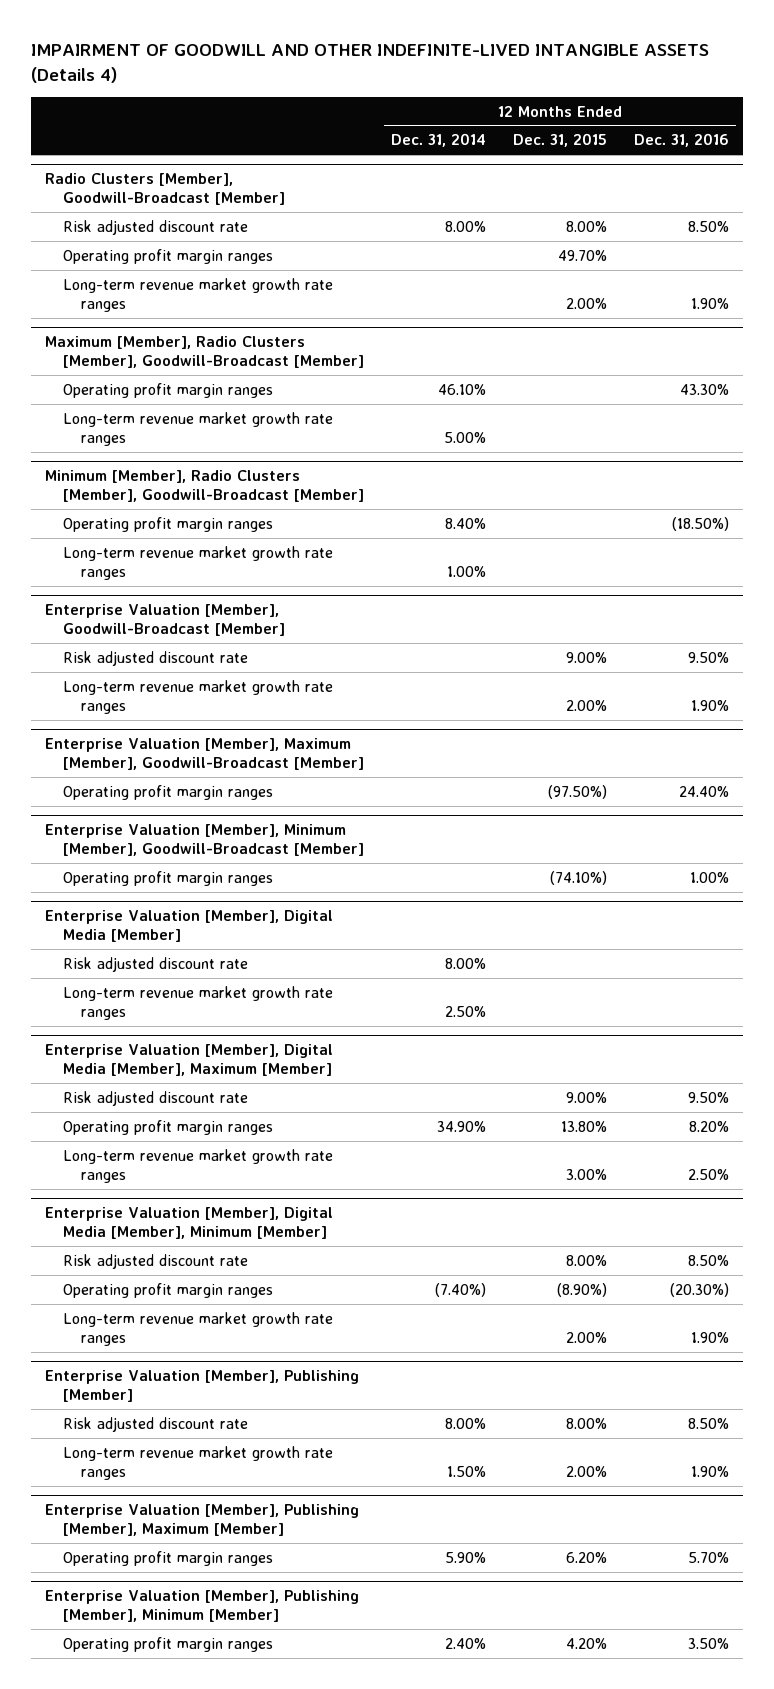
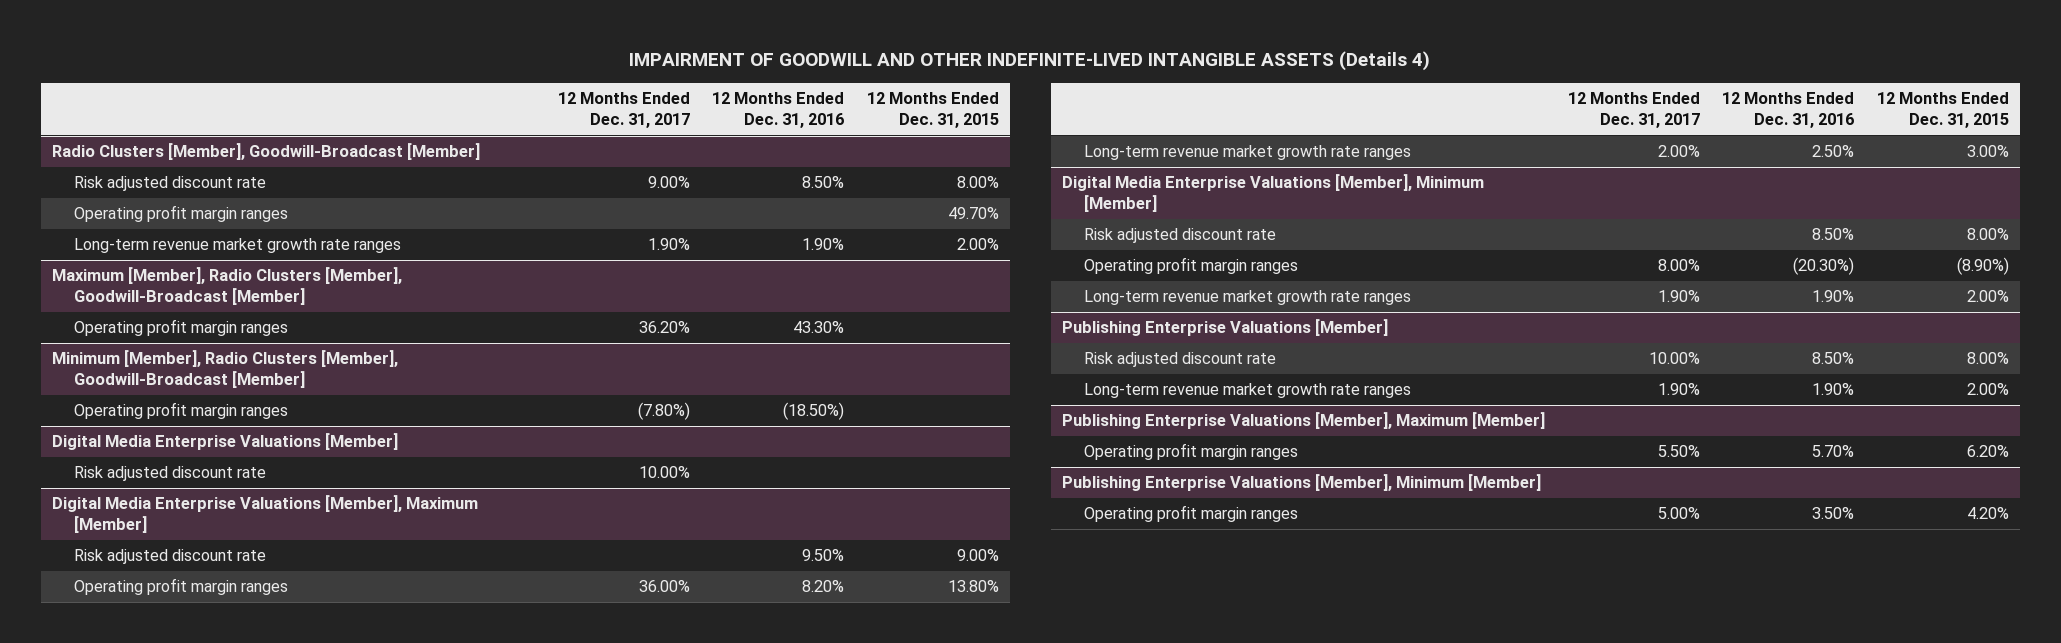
- | 12 Months Ended Dec. 31, 2014 | 12 Months Ended Dec. 31, 2015 | 12 Months Ended Dec. 31, 2016
+ | 12 Months Ended Dec. 31, 2017 | 12 Months Ended Dec. 31, 2016 | 12 Months Ended Dec. 31, 2015
@ Maximum [Member], Radio Clusters [Member], Goodwill-Broadcast [Member]
- Long-term revenue market growth rate ranges | 5.00% | |
@ Minimum [Member], Radio Clusters [Member], Goodwill-Broadcast [Member]
- Long-term revenue market growth rate ranges | 1.00% | |
- Enterprise Valuation [Member], Goodwill-Broadcast [Member]
- Risk adjusted discount rate | | 9.00% | 9.50%
- Long-term revenue market growth rate ranges | | 2.00% | 1.90%
- Enterprise Valuation [Member], Maximum [Member], Goodwill-Broadcast [Member]
- Operating profit margin ranges | | (97.50%) | 24.40%
- Enterprise Valuation [Member], Minimum [Member], Goodwill-Broadcast [Member]
- Operating profit margin ranges | | (74.10%) | 1.00%
- Enterprise Valuation [Member], Digital Media [Member]
+ Digital Media Enterprise Valuations [Member]
- Long-term revenue market growth rate ranges | 2.50% | |
- Enterprise Valuation [Member], Digital Media [Member], Maximum [Member]
+ Digital Media Enterprise Valuations [Member], Maximum [Member]
- Enterprise Valuation [Member], Digital Media [Member], Minimum [Member]
+ Digital Media Enterprise Valuations [Member], Minimum [Member]
- Enterprise Valuation [Member], Publishing [Member]
+ Publishing Enterprise Valuations [Member]
- Enterprise Valuation [Member], Publishing [Member], Maximum [Member]
+ Publishing Enterprise Valuations [Member], Maximum [Member]
- Enterprise Valuation [Member], Publishing [Member], Minimum [Member]
+ Publishing Enterprise Valuations [Member], Minimum [Member]

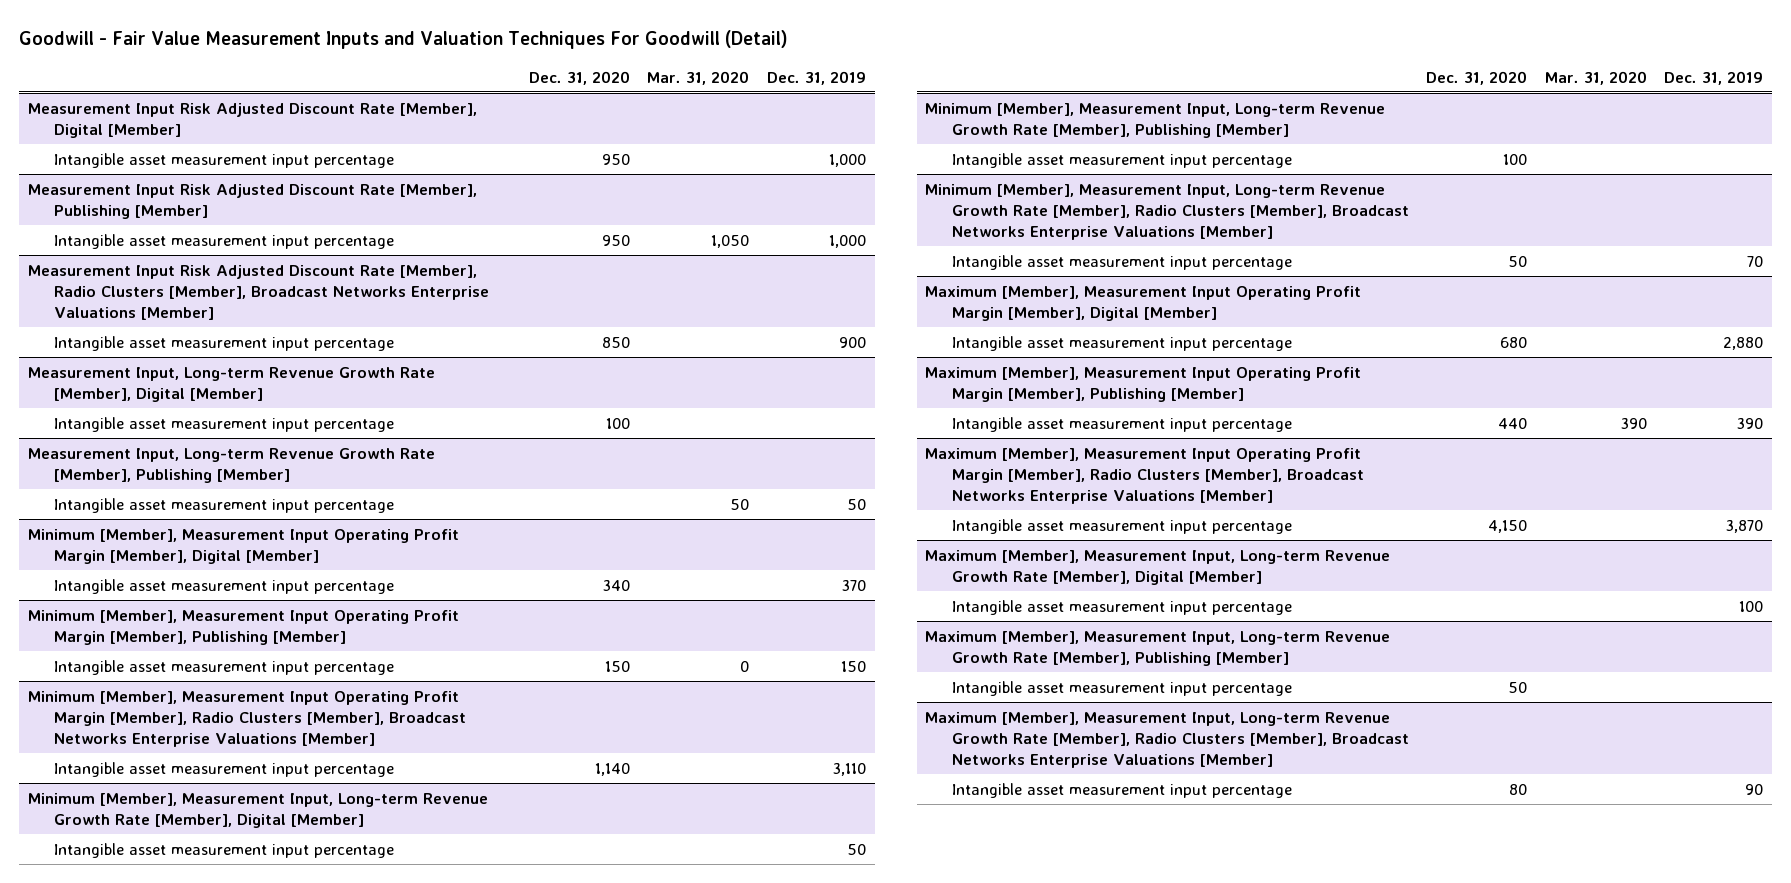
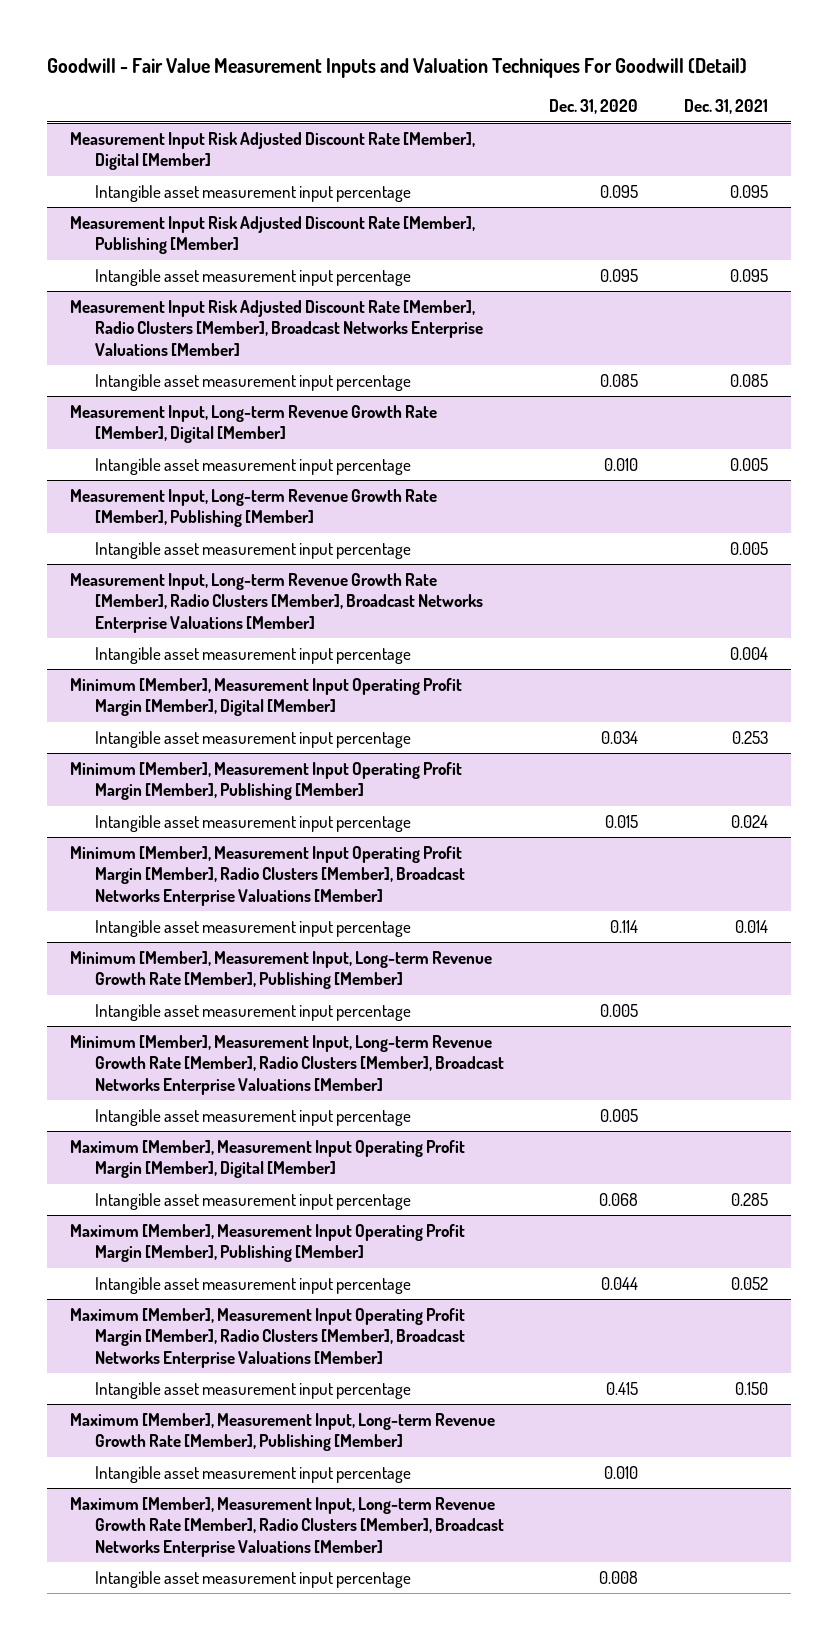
- | Dec. 31, 2020 | Mar. 31, 2020 | Dec. 31, 2019
+ | Dec. 31, 2020 | Dec. 31, 2021
@ Measurement Input Risk Adjusted Discount Rate [Member], Digital [Member]
- Intangible asset measurement input percentage | 950 | | 1,000
+ Intangible asset measurement input percentage | 0.095 | 0.095
@ Measurement Input Risk Adjusted Discount Rate [Member], Publishing [Member]
- Intangible asset measurement input percentage | 950 | 1,050 | 1,000
+ Intangible asset measurement input percentage | 0.095 | 0.095
@ Measurement Input Risk Adjusted Discount Rate [Member], Radio Clusters [Member], Broadcast Networks Enterprise Valuations [Member]
- Intangible asset measurement input percentage | 850 | | 900
+ Intangible asset measurement input percentage | 0.085 | 0.085
@ Measurement Input, Long-term Revenue Growth Rate [Member], Digital [Member]
- Intangible asset measurement input percentage | 100 | |
+ Intangible asset measurement input percentage | 0.010 | 0.005
+ Measurement Input, Long-term Revenue Growth Rate [Member], Radio Clusters [Member], Broadcast Networks Enterprise Valuations [Member]
+ Intangible asset measurement input percentage | | 0.004
@ Minimum [Member], Measurement Input Operating Profit Margin [Member], Digital [Member]
- Intangible asset measurement input percentage | 340 | | 370
+ Intangible asset measurement input percentage | 0.034 | 0.253
@ Minimum [Member], Measurement Input Operating Profit Margin [Member], Publishing [Member]
- Intangible asset measurement input percentage | 150 | 0 | 150
+ Intangible asset measurement input percentage | 0.015 | 0.024
@ Minimum [Member], Measurement Input Operating Profit Margin [Member], Radio Clusters [Member], Broadcast Networks Enterprise Valuations [Member]
- Intangible asset measurement input percentage | 1,140 | | 3,110
- Minimum [Member], Measurement Input, Long-term Revenue Growth Rate [Member], Digital [Member]
- Intangible asset measurement input percentage | | | 50
@ Minimum [Member], Measurement Input Operating Profit Margin [Member], Radio Clusters [Member], Broadcast Networks Enterprise Valuations [Member]
+ Intangible asset measurement input percentage | 0.114 | 0.014
@ Minimum [Member], Measurement Input, Long-term Revenue Growth Rate [Member], Publishing [Member]
- Intangible asset measurement input percentage | 100 | |
+ Intangible asset measurement input percentage | 0.005 |
@ Minimum [Member], Measurement Input, Long-term Revenue Growth Rate [Member], Radio Clusters [Member], Broadcast Networks Enterprise Valuations [Member]
- Intangible asset measurement input percentage | 50 | | 70
+ Intangible asset measurement input percentage | 0.005 |
@ Maximum [Member], Measurement Input Operating Profit Margin [Member], Digital [Member]
- Intangible asset measurement input percentage | 680 | | 2,880
+ Intangible asset measurement input percentage | 0.068 | 0.285
@ Maximum [Member], Measurement Input Operating Profit Margin [Member], Publishing [Member]
- Intangible asset measurement input percentage | 440 | 390 | 390
+ Intangible asset measurement input percentage | 0.044 | 0.052
@ Maximum [Member], Measurement Input Operating Profit Margin [Member], Radio Clusters [Member], Broadcast Networks Enterprise Valuations [Member]
- Intangible asset measurement input percentage | 4,150 | | 3,870
- Maximum [Member], Measurement Input, Long-term Revenue Growth Rate [Member], Digital [Member]
- Intangible asset measurement input percentage | | | 100
@ Maximum [Member], Measurement Input Operating Profit Margin [Member], Radio Clusters [Member], Broadcast Networks Enterprise Valuations [Member]
+ Intangible asset measurement input percentage | 0.415 | 0.150
@ Maximum [Member], Measurement Input, Long-term Revenue Growth Rate [Member], Publishing [Member]
- Intangible asset measurement input percentage | 50 | |
+ Intangible asset measurement input percentage | 0.010 |
@ Maximum [Member], Measurement Input, Long-term Revenue Growth Rate [Member], Radio Clusters [Member], Broadcast Networks Enterprise Valuations [Member]
- Intangible asset measurement input percentage | 80 | | 90
+ Intangible asset measurement input percentage | 0.008 |

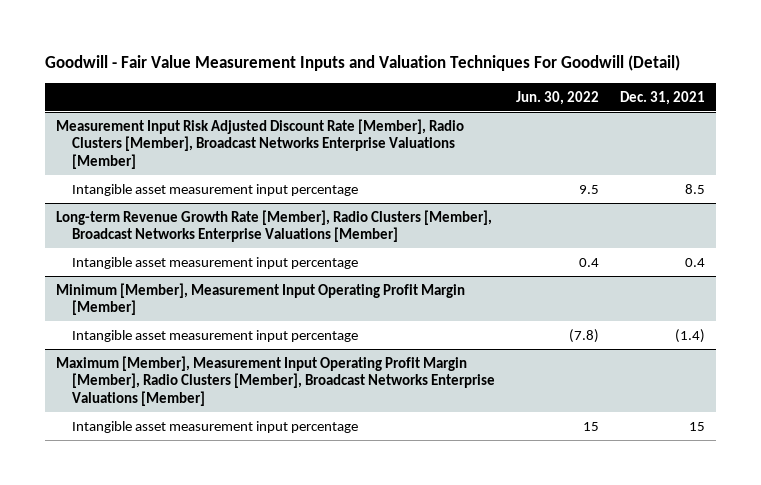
- | Dec. 31, 2020 | Dec. 31, 2021
+ | Jun. 30, 2022 | Dec. 31, 2021
- Measurement Input Risk Adjusted Discount Rate [Member], Digital [Member]
- Intangible asset measurement input percentage | 0.095 | 0.095
- Measurement Input Risk Adjusted Discount Rate [Member], Publishing [Member]
- Intangible asset measurement input percentage | 0.095 | 0.095
@ Measurement Input Risk Adjusted Discount Rate [Member], Radio Clusters [Member], Broadcast Networks Enterprise Valuations [Member]
- Intangible asset measurement input percentage | 0.085 | 0.085
- Measurement Input, Long-term Revenue Growth Rate [Member], Digital [Member]
- Intangible asset measurement input percentage | 0.010 | 0.005
- Measurement Input, Long-term Revenue Growth Rate [Member], Publishing [Member]
- Intangible asset measurement input percentage | | 0.005
- Measurement Input, Long-term Revenue Growth Rate [Member], Radio Clusters [Member], Broadcast Networks Enterprise Valuations [Member]
- Intangible asset measurement input percentage | | 0.004
- Minimum [Member], Measurement Input Operating Profit Margin [Member], Digital [Member]
- Intangible asset measurement input percentage | 0.034 | 0.253
- Minimum [Member], Measurement Input Operating Profit Margin [Member], Publishing [Member]
- Intangible asset measurement input percentage | 0.015 | 0.024
- Minimum [Member], Measurement Input Operating Profit Margin [Member], Radio Clusters [Member], Broadcast Networks Enterprise Valuations [Member]
- Intangible asset measurement input percentage | 0.114 | 0.014
- Minimum [Member], Measurement Input, Long-term Revenue Growth Rate [Member], Publishing [Member]
- Intangible asset measurement input percentage | 0.005 |
- Minimum [Member], Measurement Input, Long-term Revenue Growth Rate [Member], Radio Clusters [Member], Broadcast Networks Enterprise Valuations [Member]
- Intangible asset measurement input percentage | 0.005 |
- Maximum [Member], Measurement Input Operating Profit Margin [Member], Digital [Member]
- Intangible asset measurement input percentage | 0.068 | 0.285
- Maximum [Member], Measurement Input Operating Profit Margin [Member], Publishing [Member]
- Intangible asset measurement input percentage | 0.044 | 0.052
@ Measurement Input Risk Adjusted Discount Rate [Member], Radio Clusters [Member], Broadcast Networks Enterprise Valuations [Member]
+ Intangible asset measurement input percentage | 9.5 | 8.5
+ Long-term Revenue Growth Rate [Member], Radio Clusters [Member], Broadcast Networks Enterprise Valuations [Member]
+ Intangible asset measurement input percentage | 0.4 | 0.4
+ Minimum [Member], Measurement Input Operating Profit Margin [Member]
+ Intangible asset measurement input percentage | (7.8) | (1.4)
@ Maximum [Member], Measurement Input Operating Profit Margin [Member], Radio Clusters [Member], Broadcast Networks Enterprise Valuations [Member]
- Intangible asset measurement input percentage | 0.415 | 0.150
- Maximum [Member], Measurement Input, Long-term Revenue Growth Rate [Member], Publishing [Member]
- Intangible asset measurement input percentage | 0.010 |
- Maximum [Member], Measurement Input, Long-term Revenue Growth Rate [Member], Radio Clusters [Member], Broadcast Networks Enterprise Valuations [Member]
- Intangible asset measurement input percentage | 0.008 |
@ Maximum [Member], Measurement Input Operating Profit Margin [Member], Radio Clusters [Member], Broadcast Networks Enterprise Valuations [Member]
+ Intangible asset measurement input percentage | 15 | 15

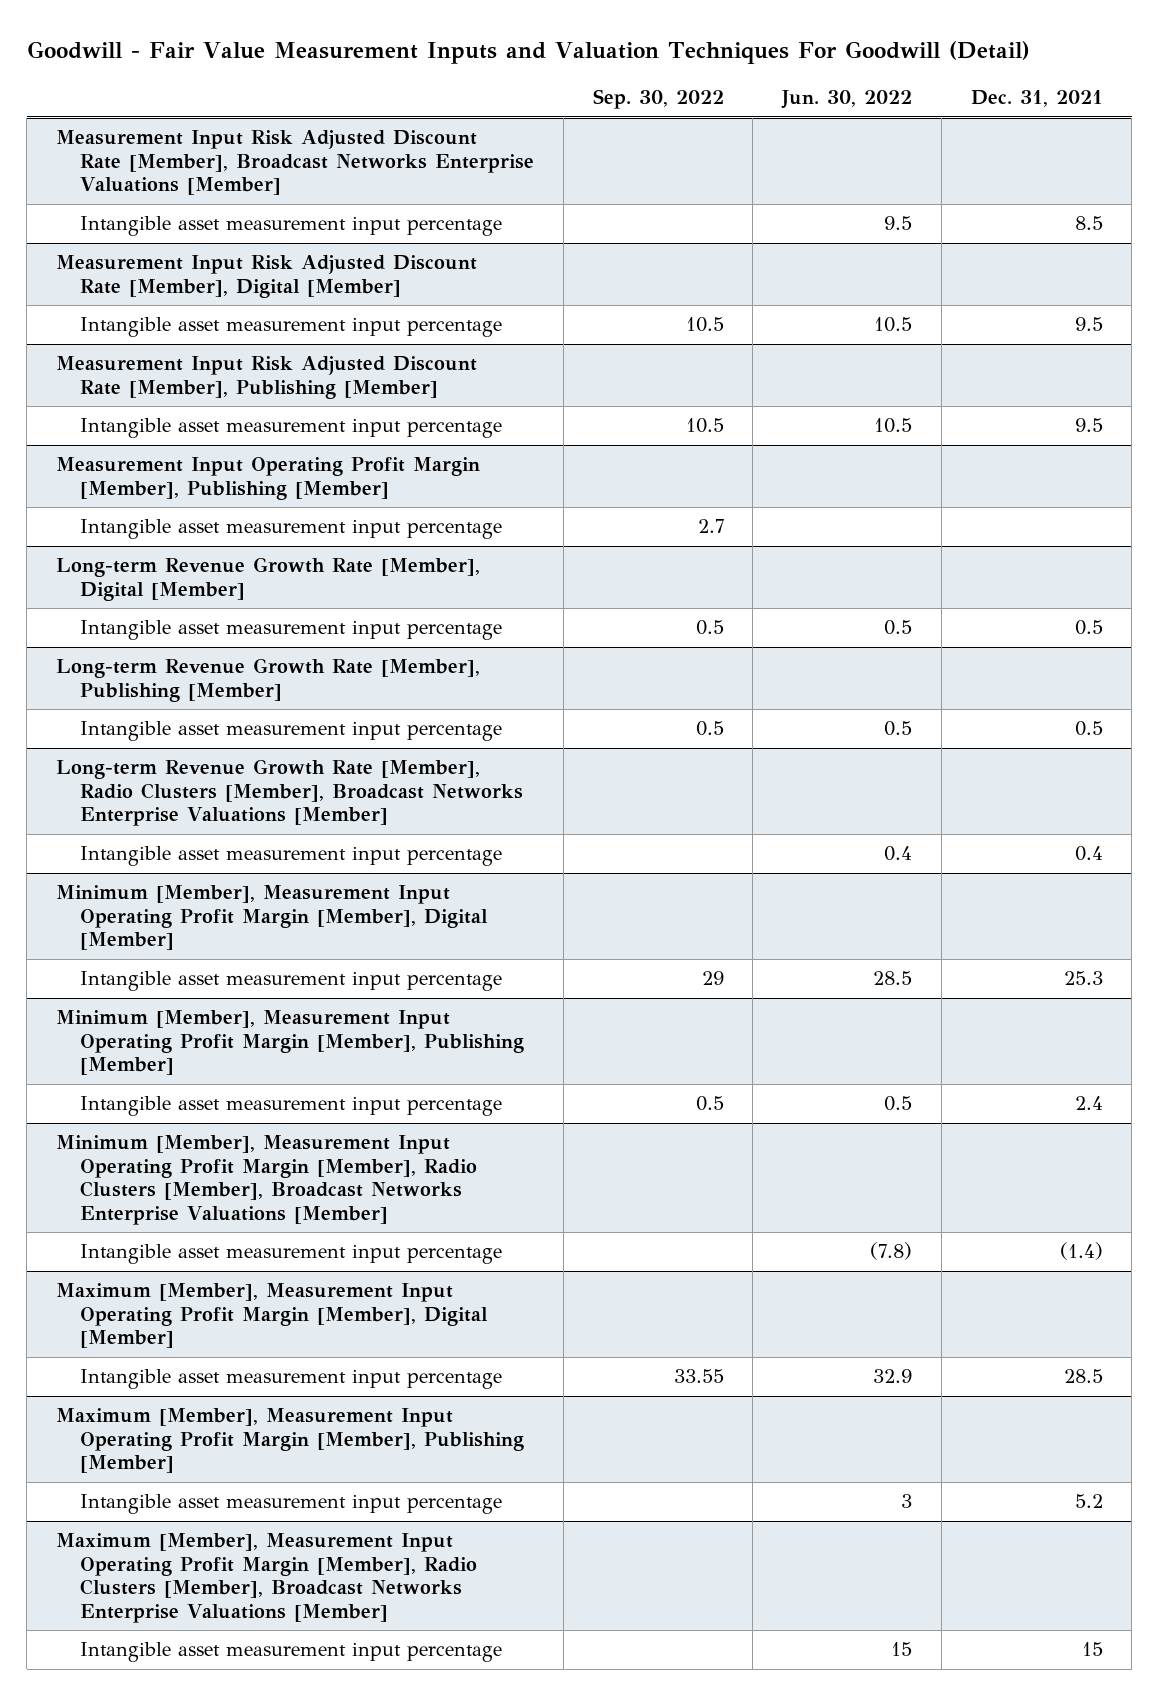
- | Jun. 30, 2022 | Dec. 31, 2021
+ | Sep. 30, 2022 | Jun. 30, 2022 | Dec. 31, 2021
- Measurement Input Risk Adjusted Discount Rate [Member], Radio Clusters [Member], Broadcast Networks Enterprise Valuations [Member]
+ Measurement Input Risk Adjusted Discount Rate [Member], Broadcast Networks Enterprise Valuations [Member]
+ Measurement Input Risk Adjusted Discount Rate [Member], Digital [Member]
+ Intangible asset measurement input percentage | 10.5 | 10.5 | 9.5
+ Measurement Input Risk Adjusted Discount Rate [Member], Publishing [Member]
+ Intangible asset measurement input percentage | 10.5 | 10.5 | 9.5
+ Measurement Input Operating Profit Margin [Member], Publishing [Member]
+ Intangible asset measurement input percentage | 2.7 | |
+ Long-term Revenue Growth Rate [Member], Digital [Member]
+ Intangible asset measurement input percentage | 0.5 | 0.5 | 0.5
+ Long-term Revenue Growth Rate [Member], Publishing [Member]
+ Intangible asset measurement input percentage | 0.5 | 0.5 | 0.5
- Minimum [Member], Measurement Input Operating Profit Margin [Member]
+ Minimum [Member], Measurement Input Operating Profit Margin [Member], Digital [Member]
+ Intangible asset measurement input percentage | 29 | 28.5 | 25.3
+ Minimum [Member], Measurement Input Operating Profit Margin [Member], Publishing [Member]
+ Intangible asset measurement input percentage | 0.5 | 0.5 | 2.4
+ Minimum [Member], Measurement Input Operating Profit Margin [Member], Radio Clusters [Member], Broadcast Networks Enterprise Valuations [Member]
+ Maximum [Member], Measurement Input Operating Profit Margin [Member], Digital [Member]
+ Intangible asset measurement input percentage | 33.55 | 32.9 | 28.5
+ Maximum [Member], Measurement Input Operating Profit Margin [Member], Publishing [Member]
+ Intangible asset measurement input percentage | | 3 | 5.2

